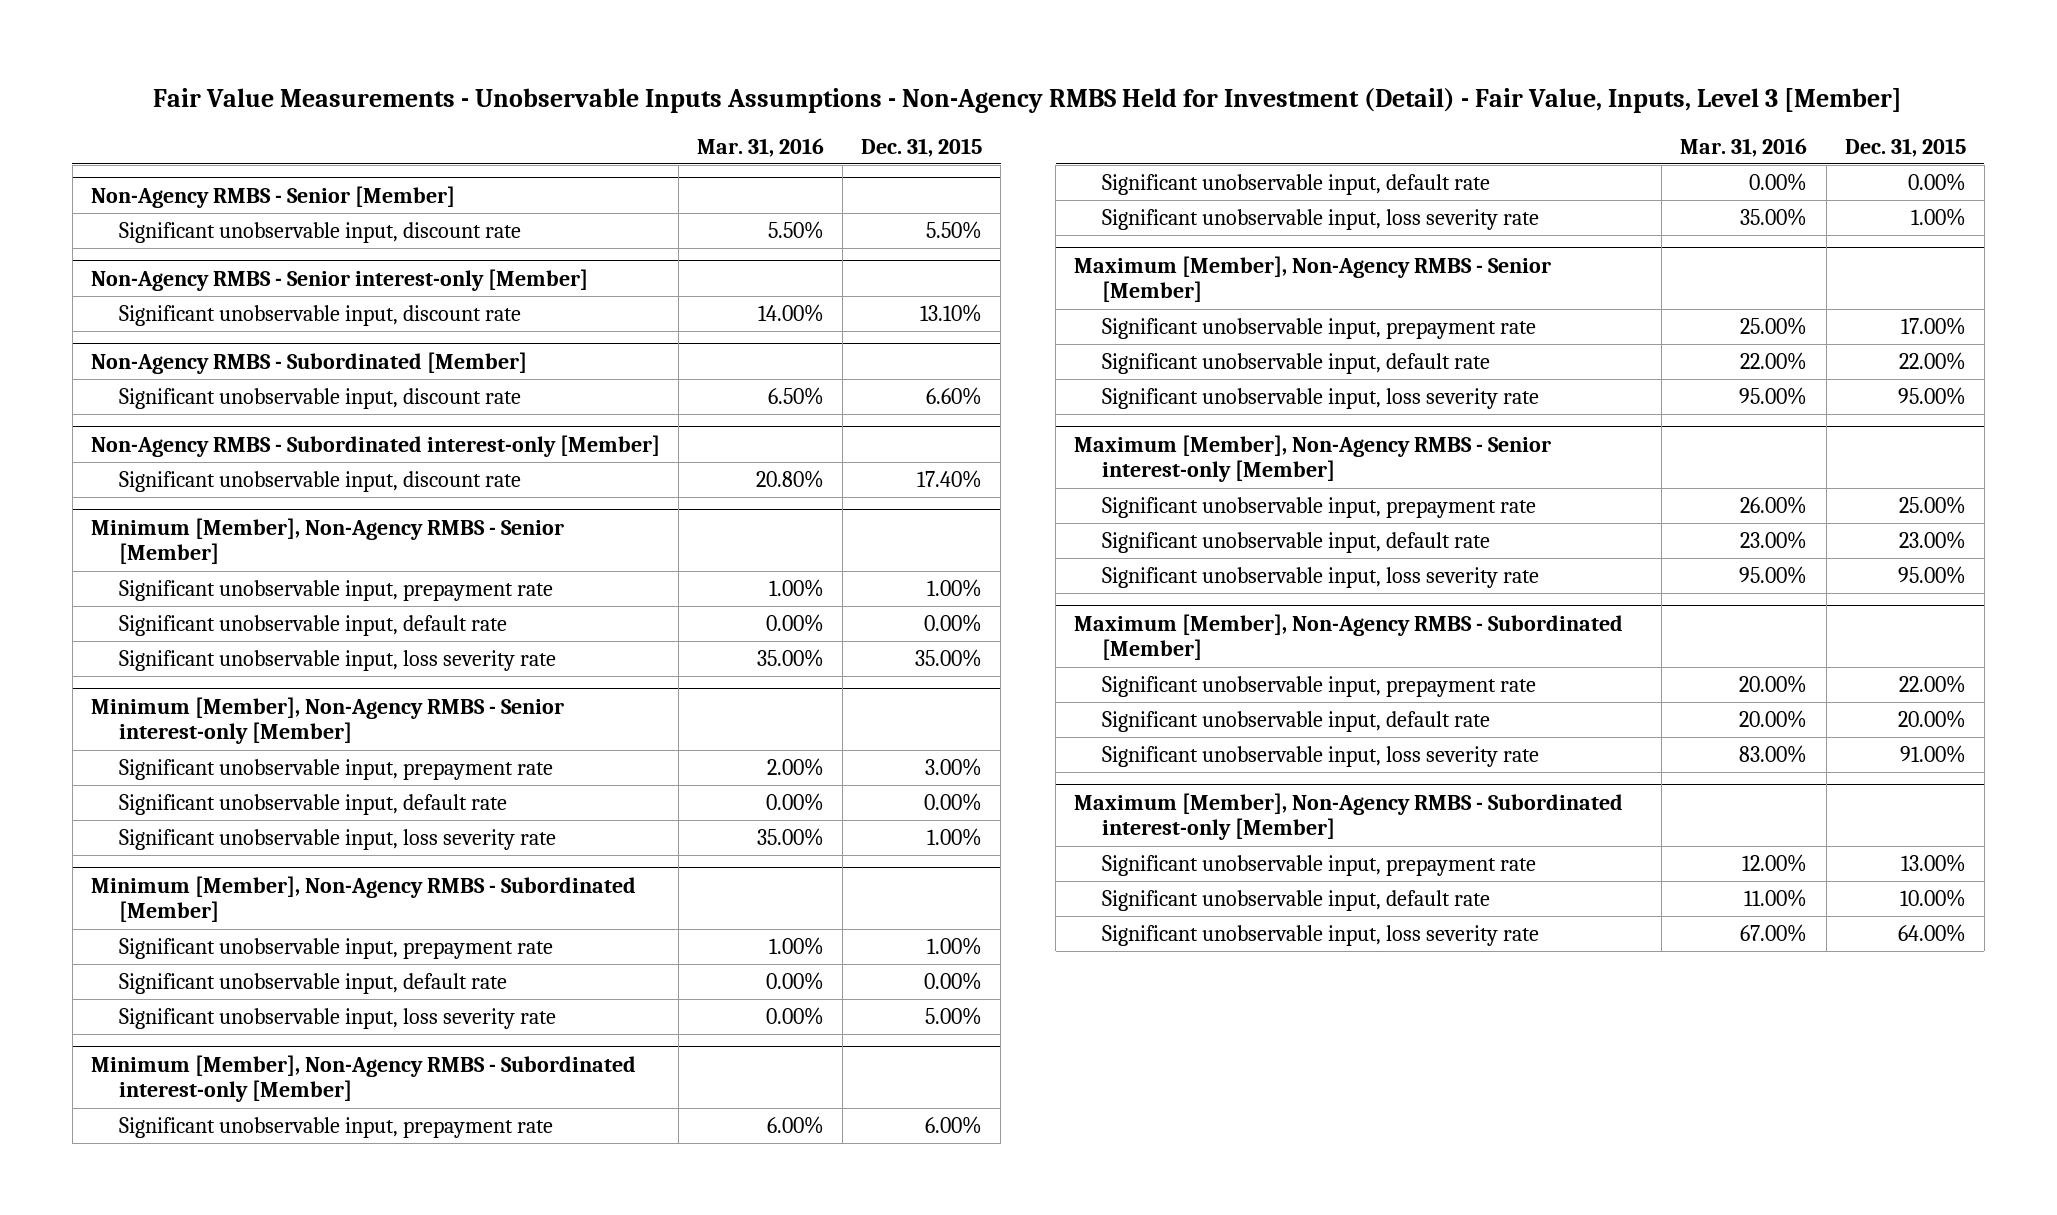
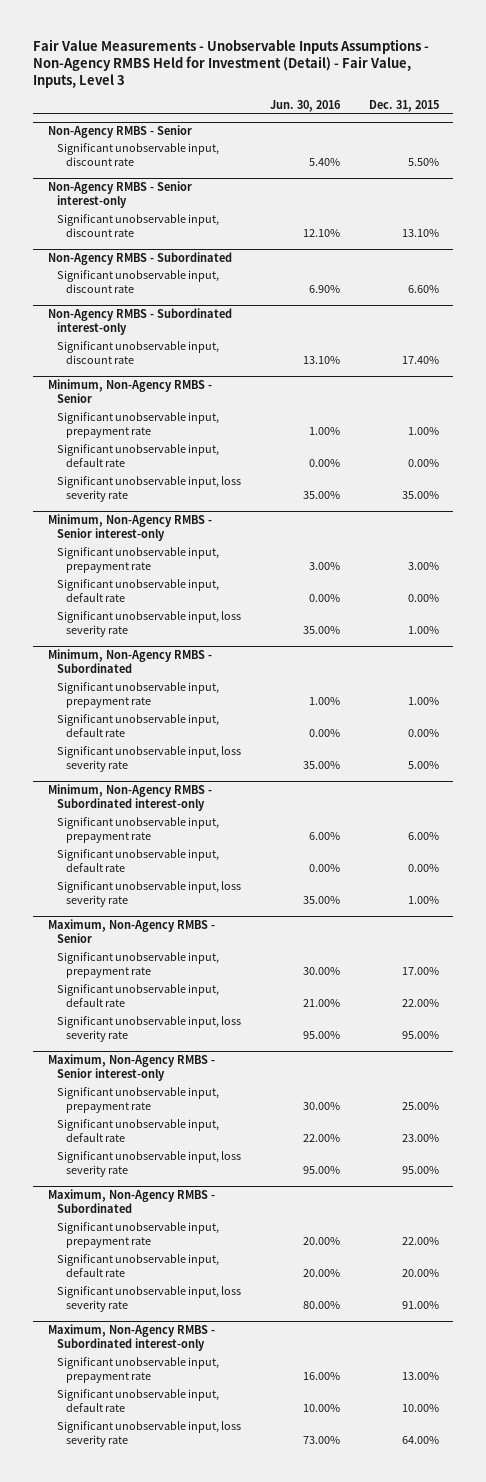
- Fair Value Measurements - Unobservable Inputs Assumptions - Non-Agency RMBS Held for Investment (Detail) - Fair Value, Inputs, Level 3 [Member]
+ Fair Value Measurements - Unobservable Inputs Assumptions - Non-Agency RMBS Held for Investment (Detail) - Fair Value, Inputs, Level 3
- | Mar. 31, 2016 | Dec. 31, 2015
+ | Jun. 30, 2016 | Dec. 31, 2015
- Non-Agency RMBS - Senior [Member]
+ Non-Agency RMBS - Senior
- Non-Agency RMBS - Senior interest-only [Member]
+ Non-Agency RMBS - Senior interest-only
- Non-Agency RMBS - Subordinated [Member]
+ Non-Agency RMBS - Subordinated
- Non-Agency RMBS - Subordinated interest-only [Member]
+ Non-Agency RMBS - Subordinated interest-only
- Minimum [Member], Non-Agency RMBS - Senior [Member]
+ Minimum, Non-Agency RMBS - Senior
- Minimum [Member], Non-Agency RMBS - Senior interest-only [Member]
+ Minimum, Non-Agency RMBS - Senior interest-only
- Minimum [Member], Non-Agency RMBS - Subordinated [Member]
+ Minimum, Non-Agency RMBS - Subordinated
- Minimum [Member], Non-Agency RMBS - Subordinated interest-only [Member]
+ Minimum, Non-Agency RMBS - Subordinated interest-only
- Maximum [Member], Non-Agency RMBS - Senior [Member]
+ Maximum, Non-Agency RMBS - Senior
- Maximum [Member], Non-Agency RMBS - Senior interest-only [Member]
+ Maximum, Non-Agency RMBS - Senior interest-only
- Maximum [Member], Non-Agency RMBS - Subordinated [Member]
+ Maximum, Non-Agency RMBS - Subordinated
- Maximum [Member], Non-Agency RMBS - Subordinated interest-only [Member]
+ Maximum, Non-Agency RMBS - Subordinated interest-only

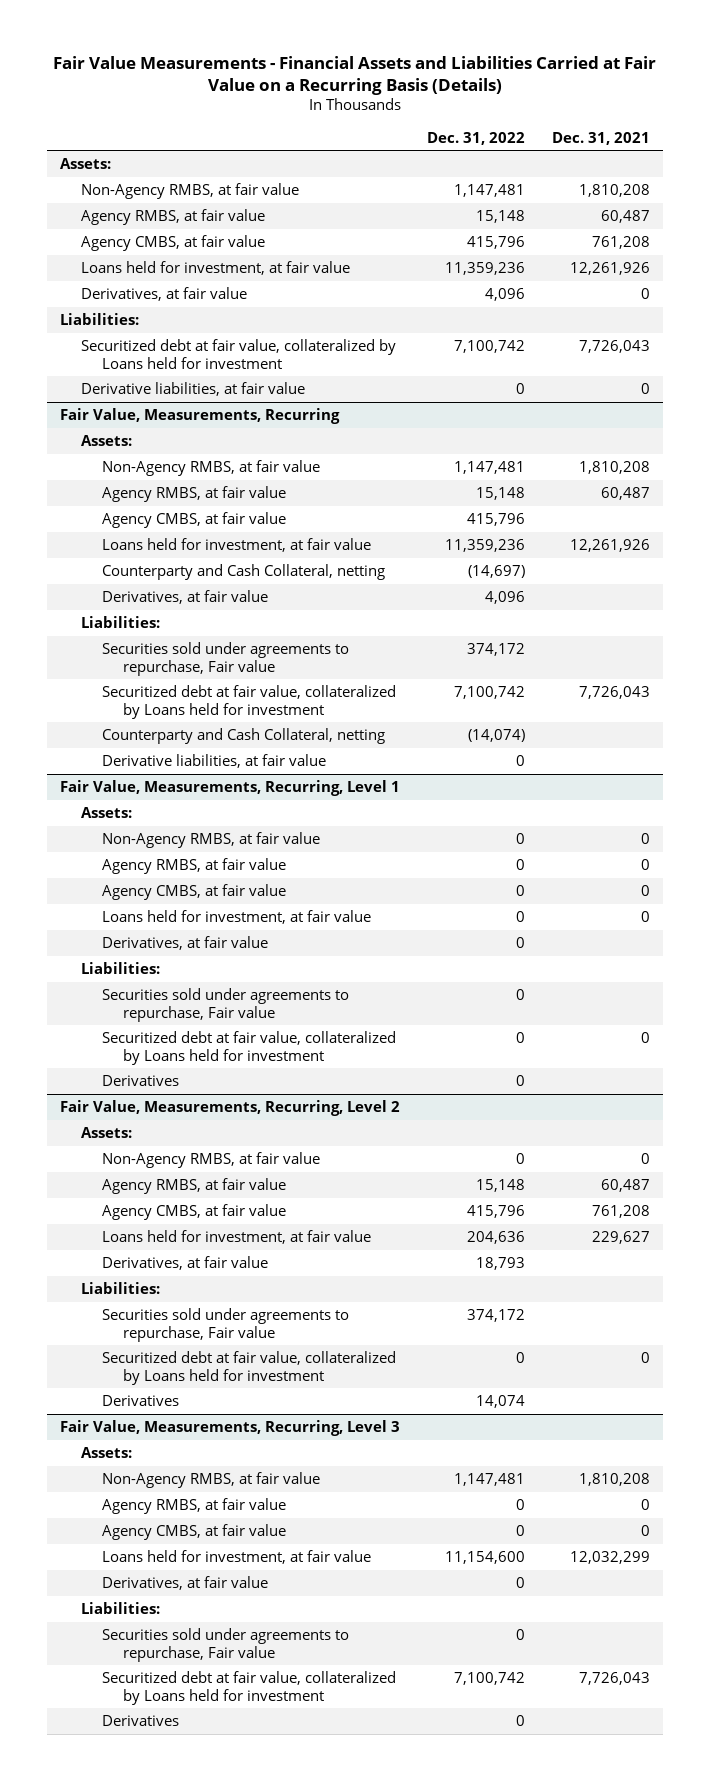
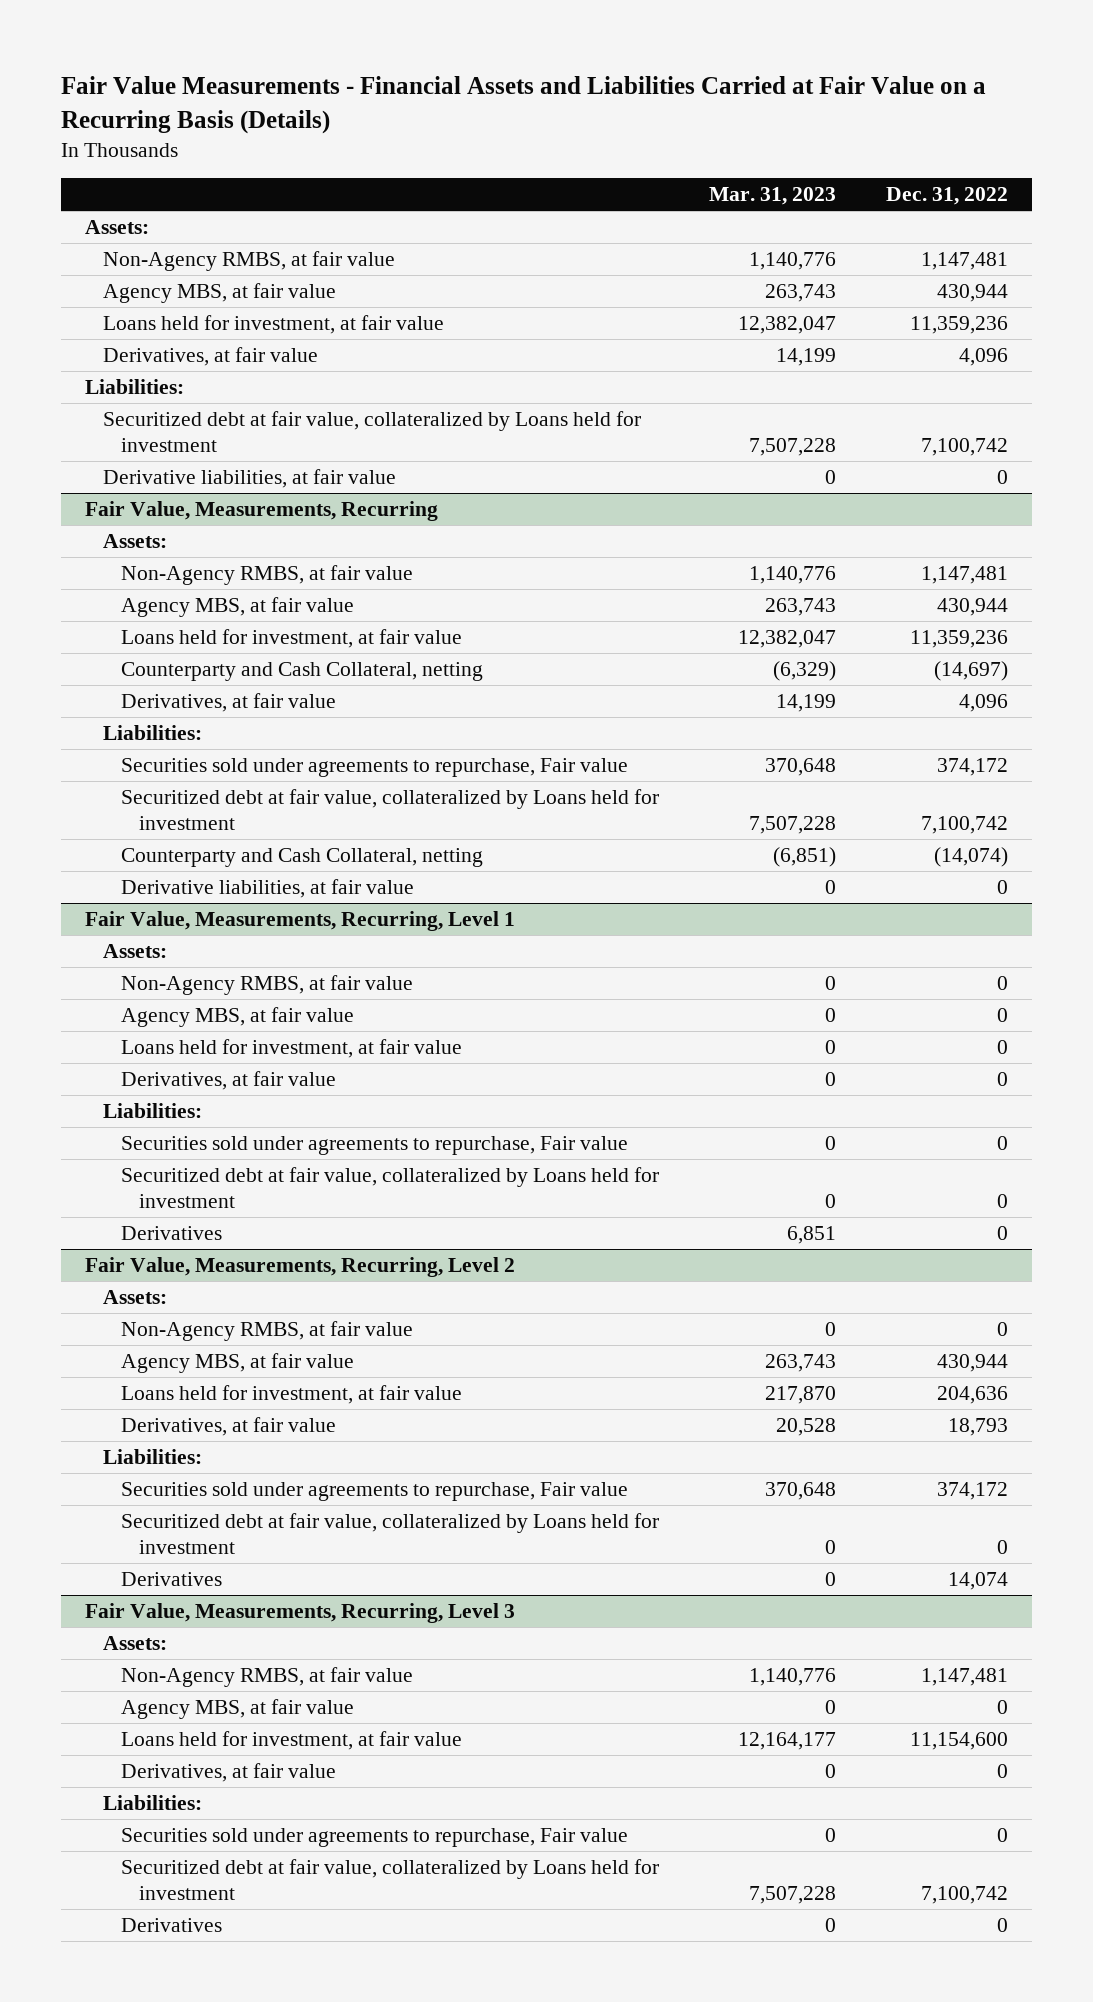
- | Dec. 31, 2022 | Dec. 31, 2021
+ | Mar. 31, 2023 | Dec. 31, 2022
- Agency RMBS, at fair value | 15,148 | 60,487
- Agency CMBS, at fair value | 415,796 | 761,208
+ Agency MBS, at fair value | 263,743 | 430,944
@ Fair Value, Measurements, Recurring
- Agency RMBS, at fair value | 15,148 | 60,487
- Agency CMBS, at fair value | 415,796 |
+ Agency MBS, at fair value | 263,743 | 430,944
@ Fair Value, Measurements, Recurring, Level 1
- Agency RMBS, at fair value | 0 | 0
- Agency CMBS, at fair value | 0 | 0
+ Agency MBS, at fair value | 0 | 0
@ Fair Value, Measurements, Recurring, Level 2
- Agency RMBS, at fair value | 15,148 | 60,487
- Agency CMBS, at fair value | 415,796 | 761,208
+ Agency MBS, at fair value | 263,743 | 430,944
@ Fair Value, Measurements, Recurring, Level 3
- Agency RMBS, at fair value | 0 | 0
- Agency CMBS, at fair value | 0 | 0
+ Agency MBS, at fair value | 0 | 0

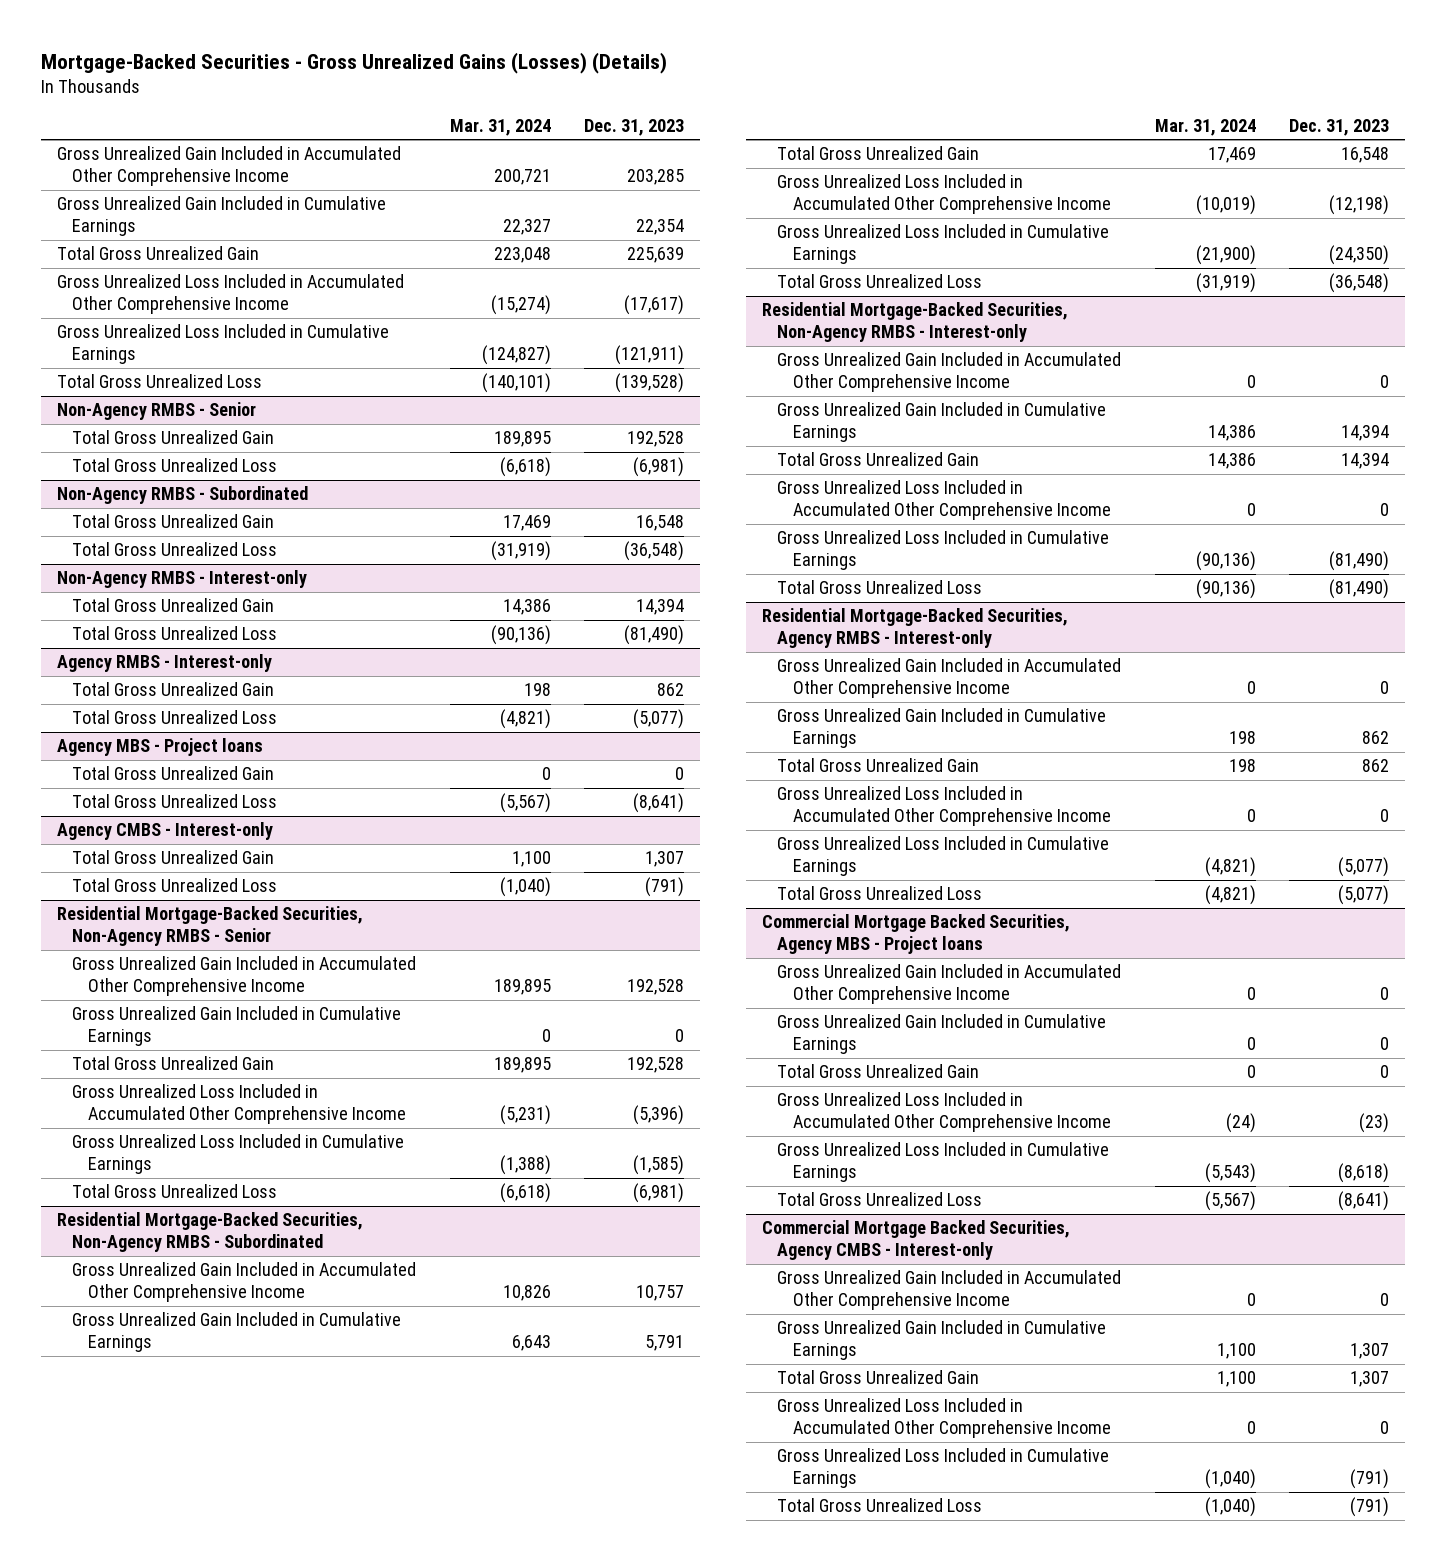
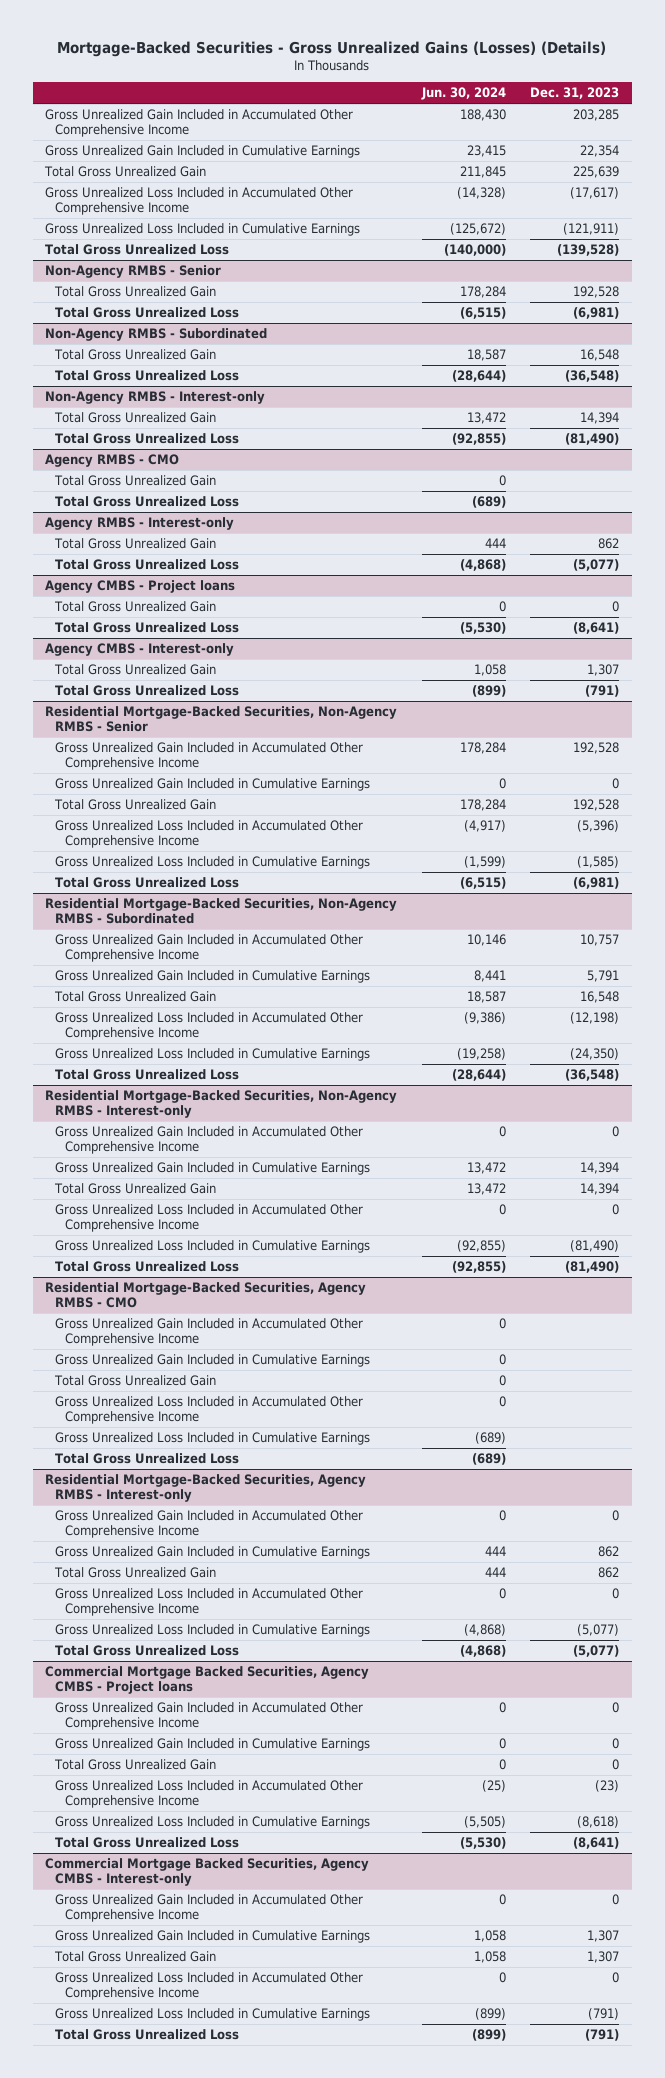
- | Mar. 31, 2024 | Dec. 31, 2023
+ | Jun. 30, 2024 | Dec. 31, 2023
+ Agency RMBS - CMO
+ Total Gross Unrealized Gain | 0 |
+ Total Gross Unrealized Loss | (689) |
- Agency MBS - Project loans
+ Agency CMBS - Project loans
+ Residential Mortgage-Backed Securities, Agency RMBS - CMO
+ Gross Unrealized Gain Included in Accumulated Other Comprehensive Income | 0 |
+ Gross Unrealized Gain Included in Cumulative Earnings | 0 |
+ Total Gross Unrealized Gain | 0 |
+ Gross Unrealized Loss Included in Accumulated Other Comprehensive Income | 0 |
+ Gross Unrealized Loss Included in Cumulative Earnings | (689) |
+ Total Gross Unrealized Loss | (689) |
- Commercial Mortgage Backed Securities, Agency MBS - Project loans
+ Commercial Mortgage Backed Securities, Agency CMBS - Project loans

